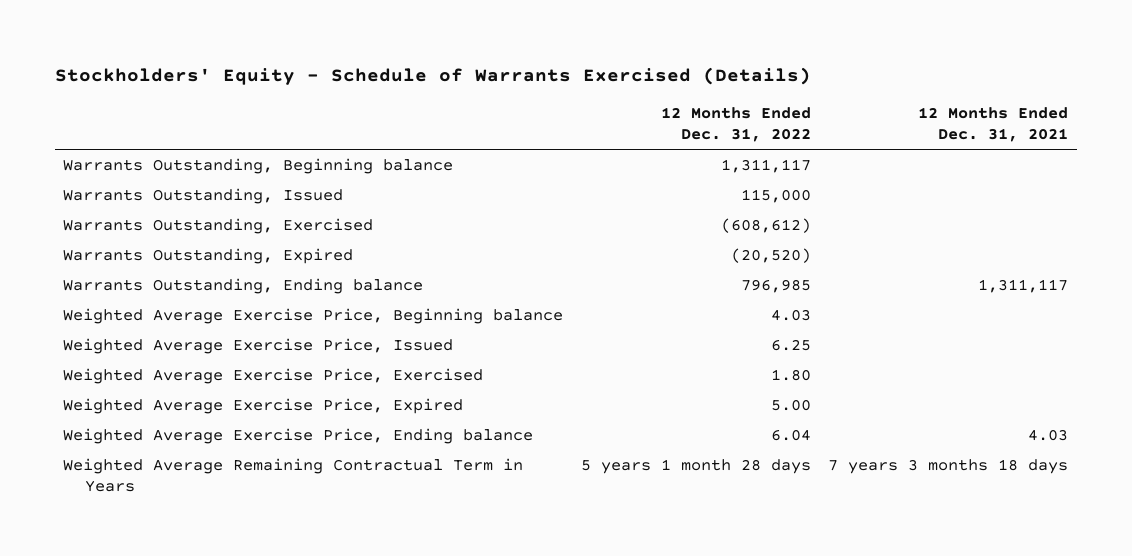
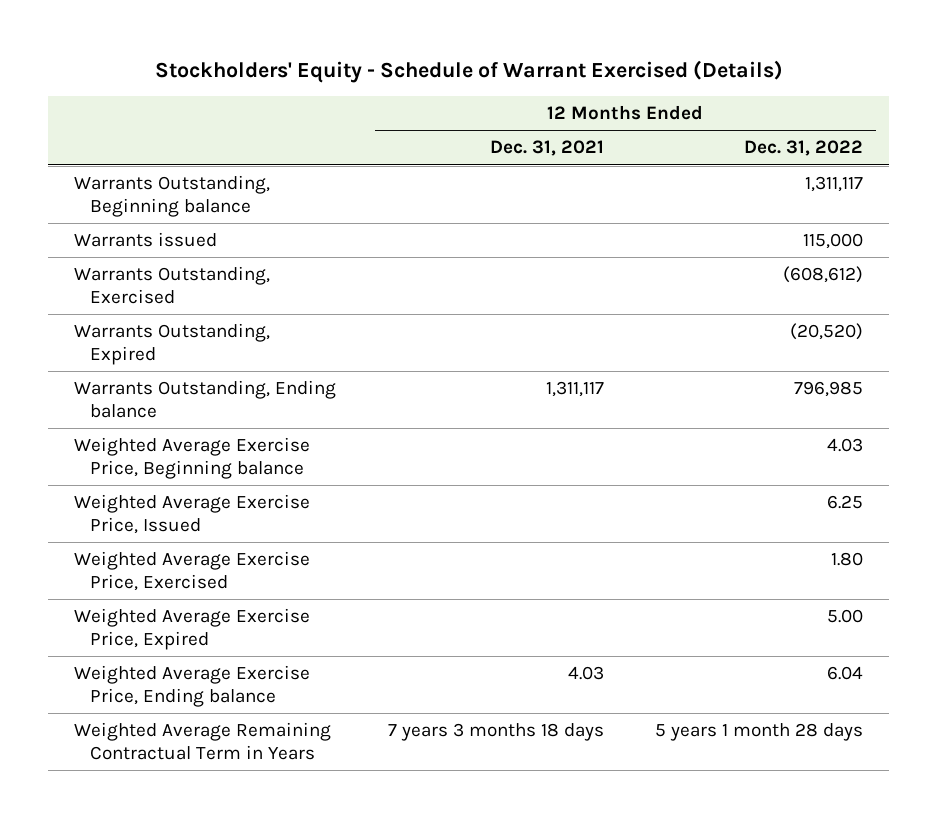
- Stockholders' Equity - Schedule of Warrants Exercised (Details)
+ Stockholders' Equity - Schedule of Warrant Exercised (Details)
- | 12 Months Ended Dec. 31, 2022 | 12 Months Ended Dec. 31, 2021
+ | 12 Months Ended Dec. 31, 2021 | 12 Months Ended Dec. 31, 2022
- Warrants Outstanding, Issued | 115,000 |
+ Warrants issued | | 115,000

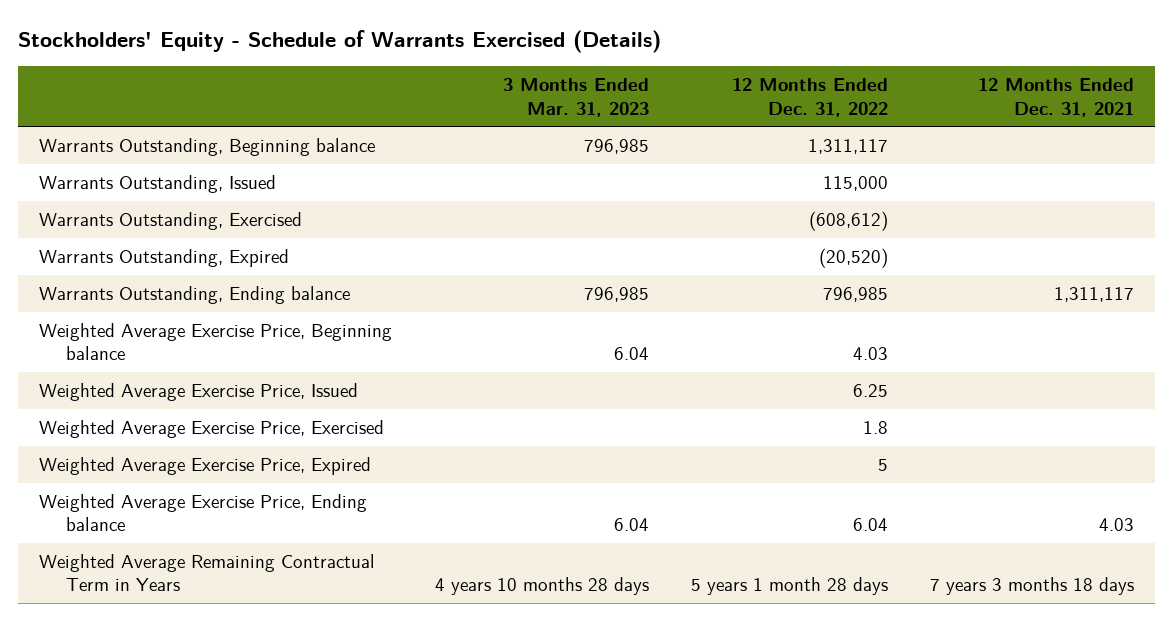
- Stockholders' Equity - Schedule of Warrant Exercised (Details)
+ Stockholders' Equity - Schedule of Warrants Exercised (Details)
- | 12 Months Ended Dec. 31, 2021 | 12 Months Ended Dec. 31, 2022
+ | 3 Months Ended Mar. 31, 2023 | 12 Months Ended Dec. 31, 2022 | 12 Months Ended Dec. 31, 2021
- Warrants issued | | 115,000
+ Warrants Outstanding, Issued | | 115,000 |
- Weighted Average Exercise Price, Exercised | | 1.80
- Weighted Average Exercise Price, Expired | | 5.00
+ Weighted Average Exercise Price, Exercised | | 1.8 |
+ Weighted Average Exercise Price, Expired | | 5 |

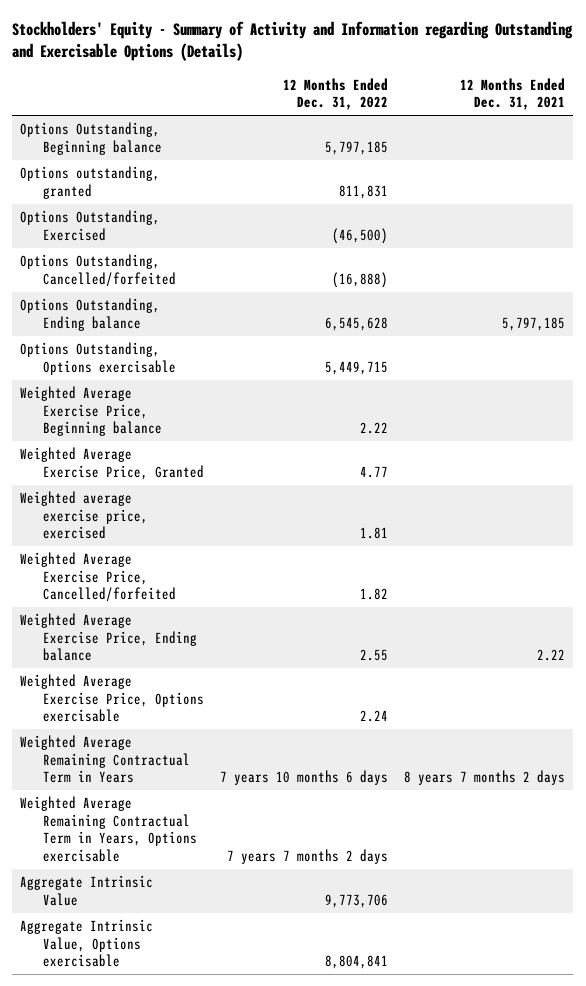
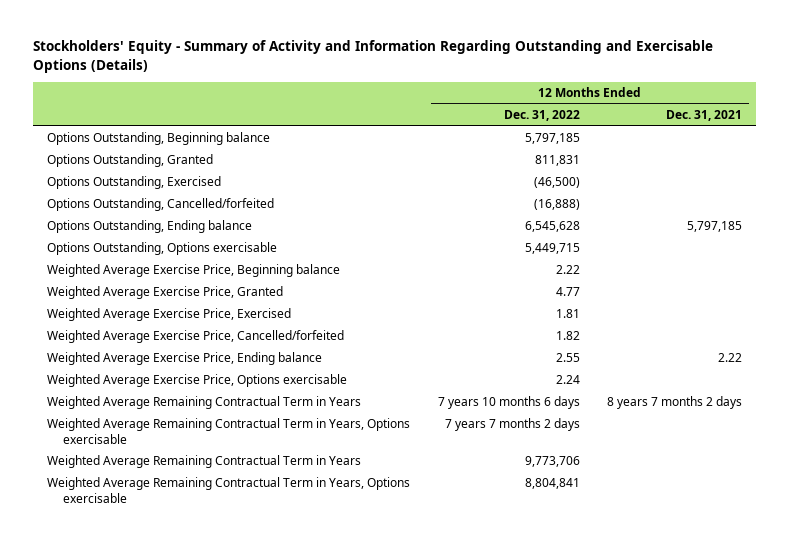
- Stockholders' Equity - Summary of Activity and Information regarding Outstanding and Exercisable Options (Details)
+ Stockholders' Equity - Summary of Activity and Information Regarding Outstanding and Exercisable Options (Details)
- Options outstanding, granted | 811,831 |
+ Options Outstanding, Granted | 811,831 |
- Weighted average exercise price, exercised | 1.81 |
+ Weighted Average Exercise Price, Exercised | 1.81 |
- Aggregate Intrinsic Value | 9,773,706 |
- Aggregate Intrinsic Value, Options exercisable | 8,804,841 |
+ Weighted Average Remaining Contractual Term in Years | 9,773,706 |
+ Weighted Average Remaining Contractual Term in Years, Options exercisable | 8,804,841 |

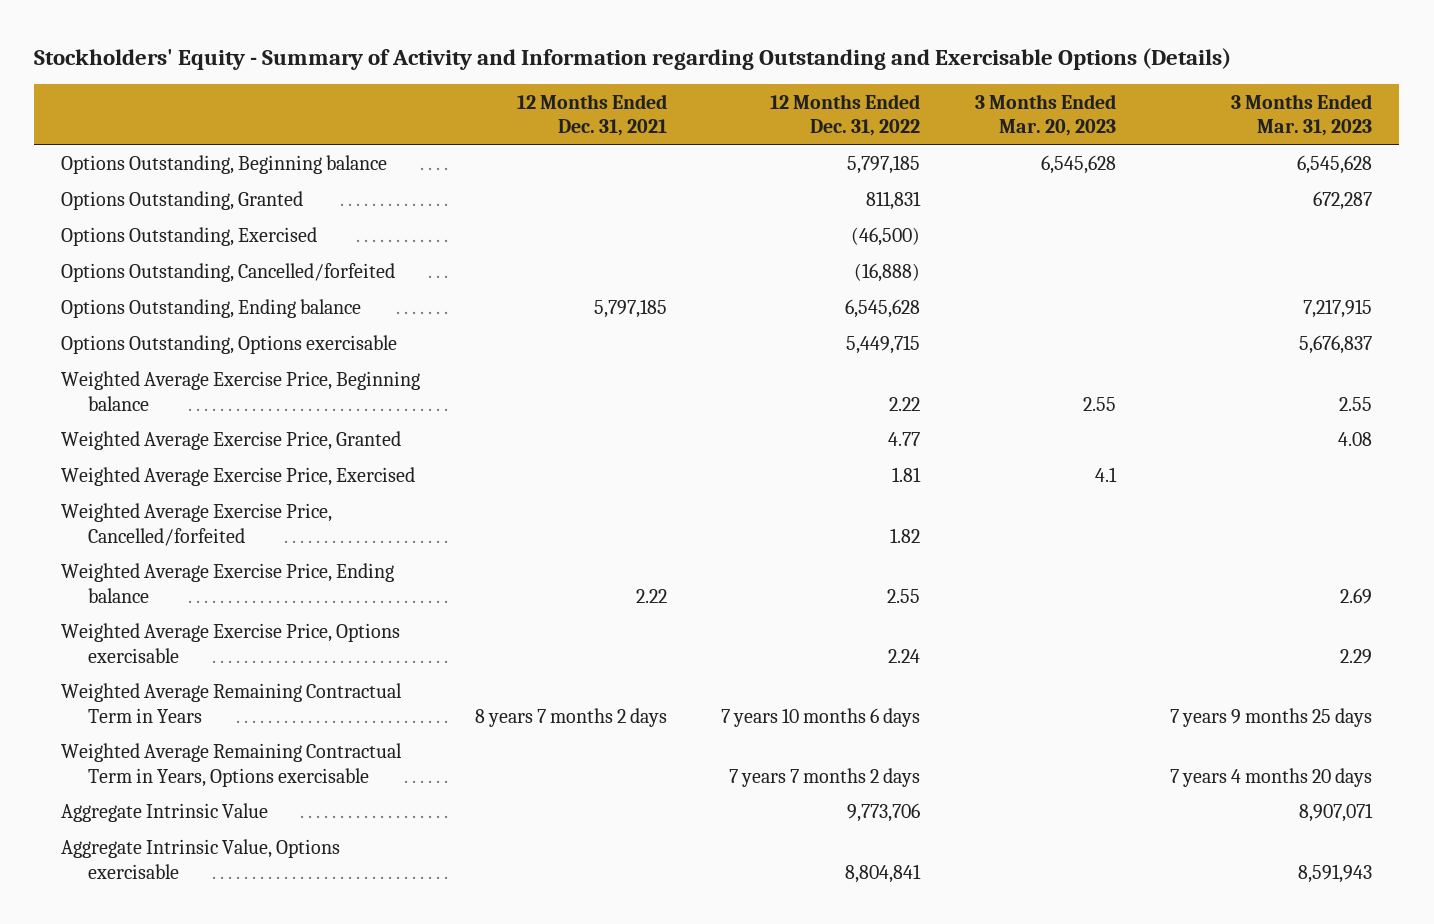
- Stockholders' Equity - Summary of Activity and Information Regarding Outstanding and Exercisable Options (Details)
+ Stockholders' Equity - Summary of Activity and Information regarding Outstanding and Exercisable Options (Details)
- | 12 Months Ended Dec. 31, 2022 | 12 Months Ended Dec. 31, 2021
+ | 12 Months Ended Dec. 31, 2021 | 12 Months Ended Dec. 31, 2022 | 3 Months Ended Mar. 20, 2023 | 3 Months Ended Mar. 31, 2023
- Weighted Average Remaining Contractual Term in Years | 9,773,706 |
- Weighted Average Remaining Contractual Term in Years, Options exercisable | 8,804,841 |
+ Aggregate Intrinsic Value | | 9,773,706 | | 8,907,071
+ Aggregate Intrinsic Value, Options exercisable | | 8,804,841 | | 8,591,943

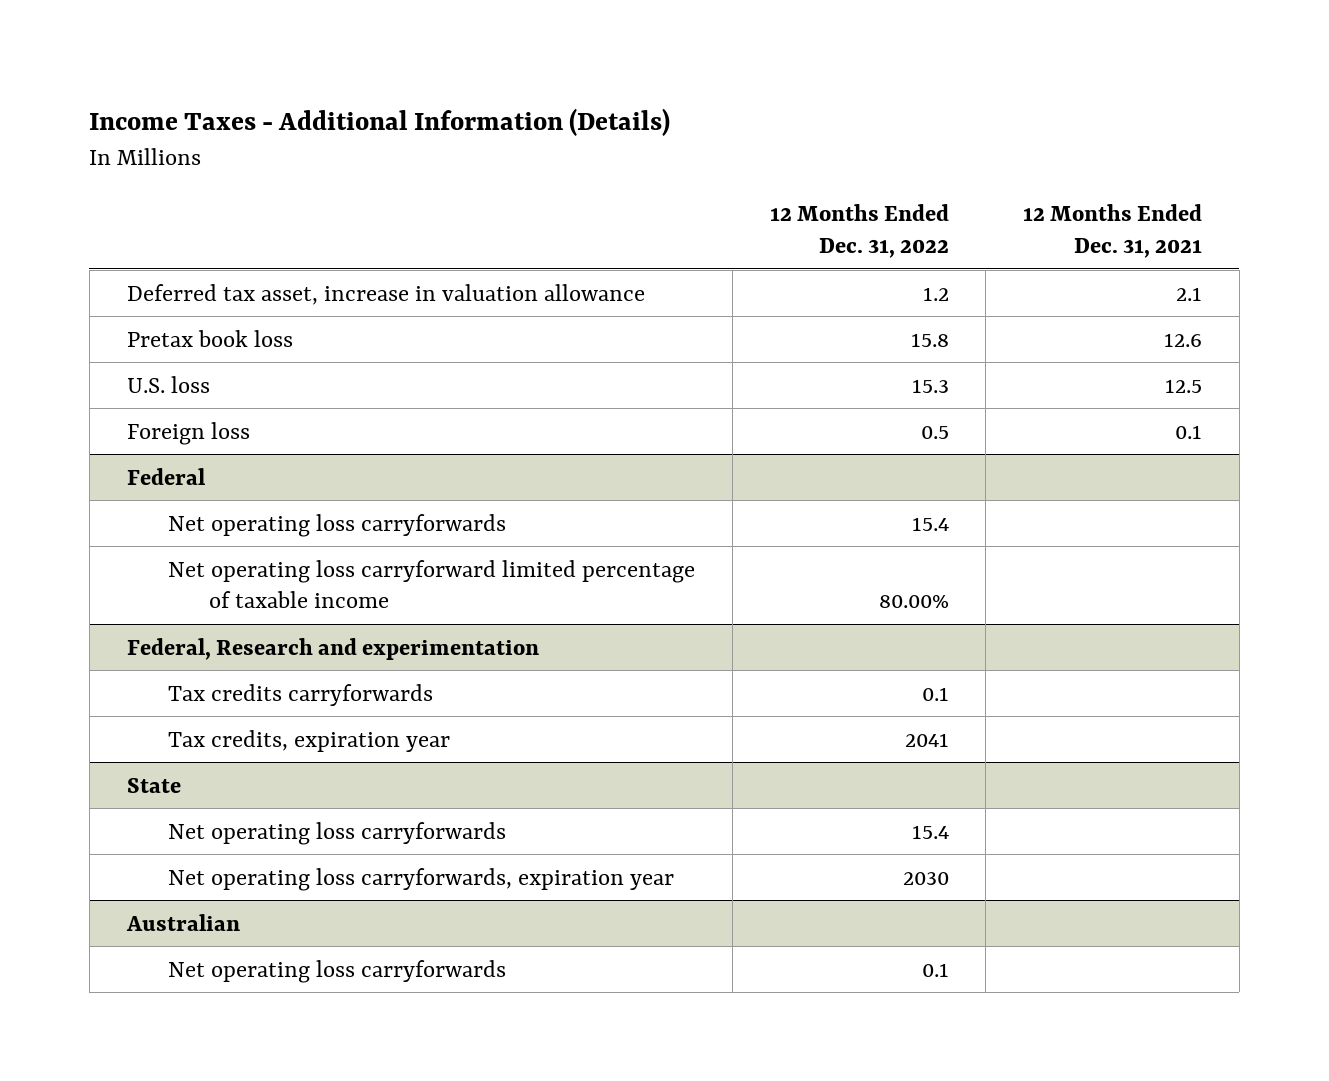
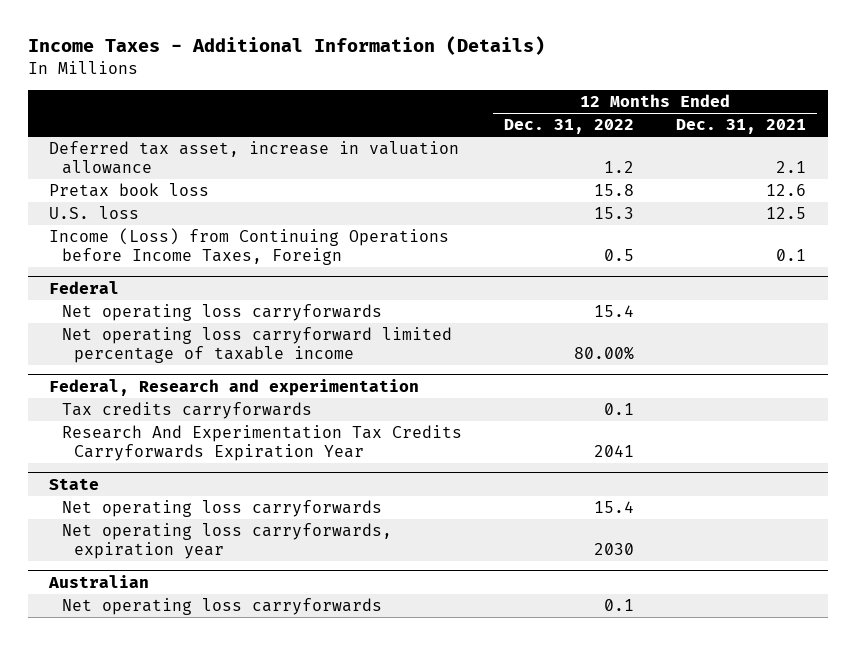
- Foreign loss | 0.5 | 0.1
+ Income (Loss) from Continuing Operations before Income Taxes, Foreign | 0.5 | 0.1
@ Federal, Research and experimentation
- Tax credits, expiration year | 2041 |
+ Research And Experimentation Tax Credits Carryforwards Expiration Year | 2041 |

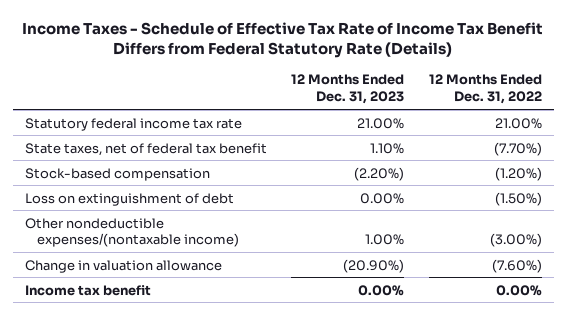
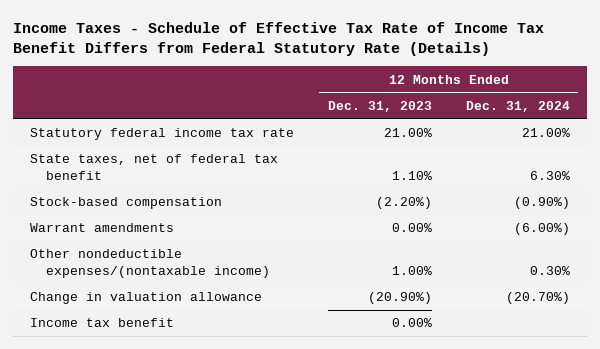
- | 12 Months Ended Dec. 31, 2023 | 12 Months Ended Dec. 31, 2022
+ | 12 Months Ended Dec. 31, 2023 | 12 Months Ended Dec. 31, 2024
- Loss on extinguishment of debt | 0.00% | (1.50%)
+ Warrant amendments | 0.00% | (6.00%)

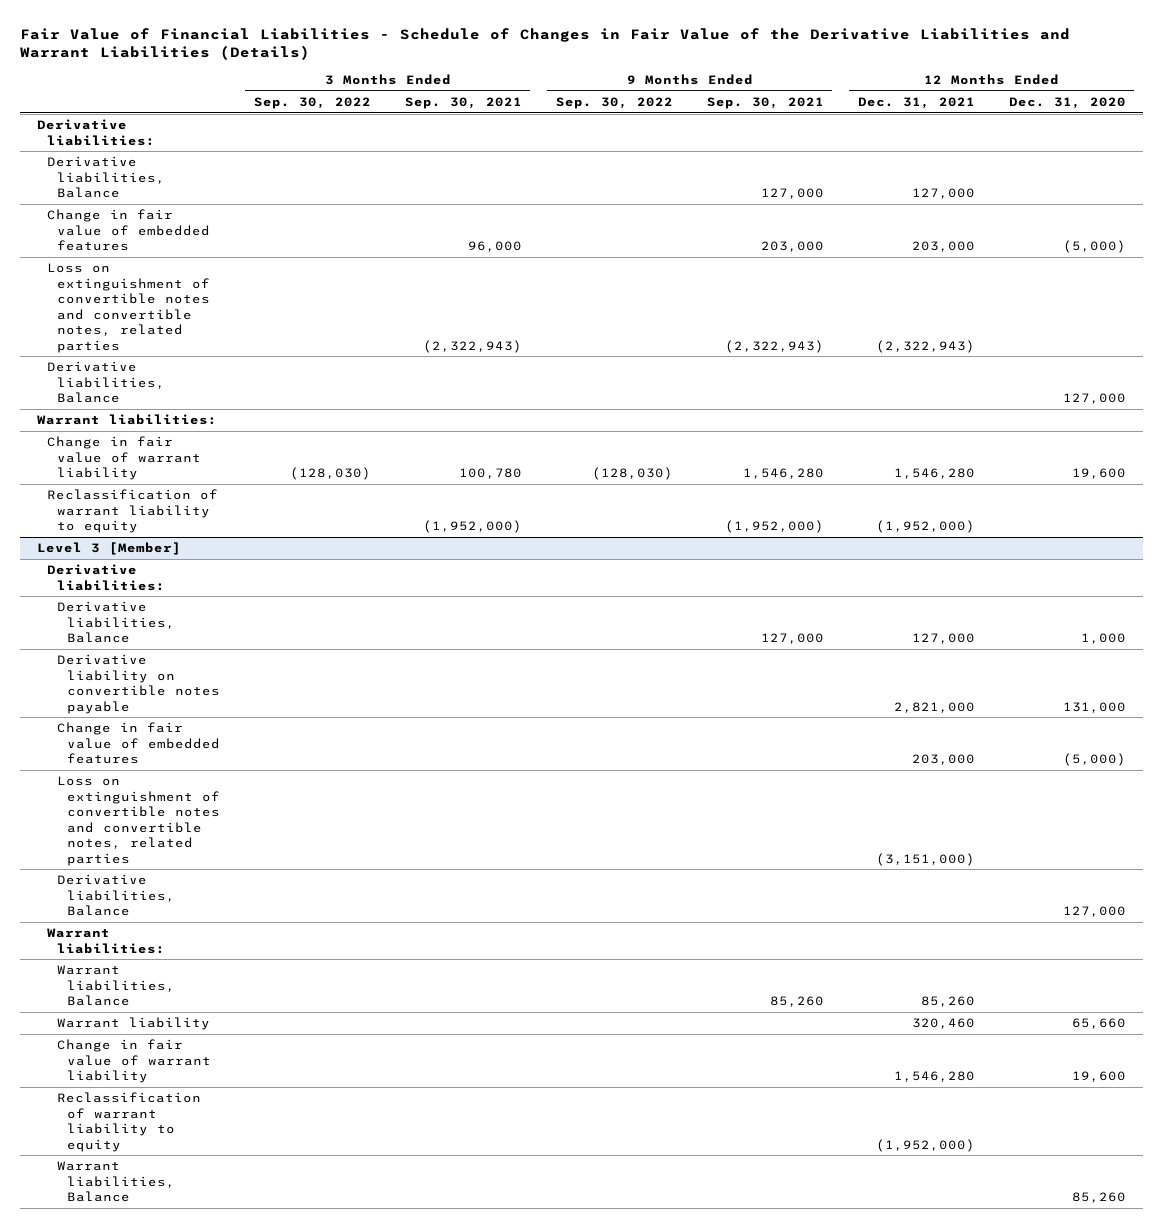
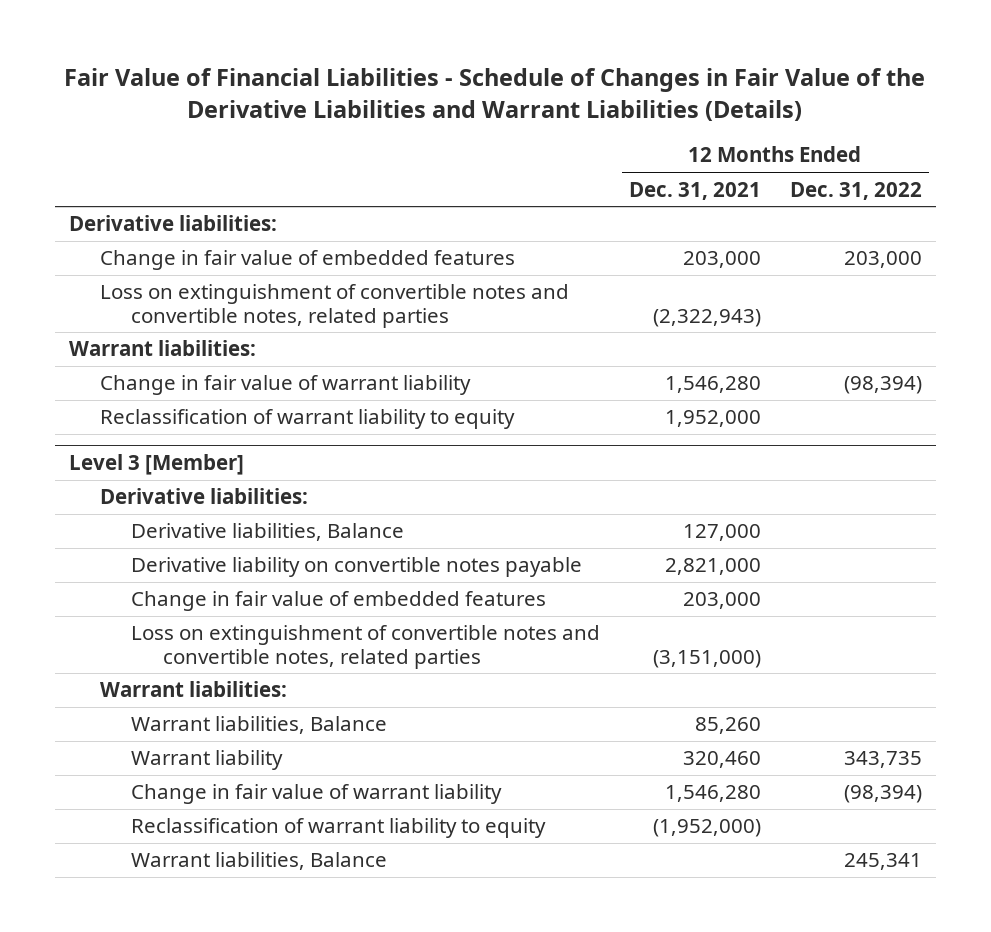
- | 3 Months Ended Sep. 30, 2022 | 3 Months Ended Sep. 30, 2021 | 9 Months Ended Sep. 30, 2022 | 9 Months Ended Sep. 30, 2021 | 12 Months Ended Dec. 31, 2021 | 12 Months Ended Dec. 31, 2020
+ | 12 Months Ended Dec. 31, 2021 | 12 Months Ended Dec. 31, 2022
- Derivative liabilities, Balance | | | | 127,000 | 127,000 |
- Derivative liabilities, Balance | | | | | | 127,000
- Reclassification of warrant liability to equity | | (1,952,000) | | (1,952,000) | (1,952,000) |
+ Reclassification of warrant liability to equity | 1,952,000 |
@ Level 3 [Member]
- Derivative liabilities, Balance | | | | | | 127,000

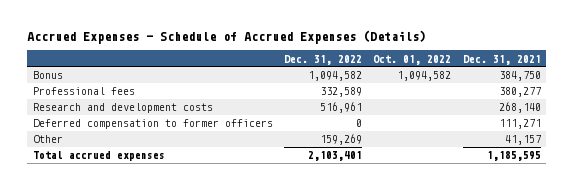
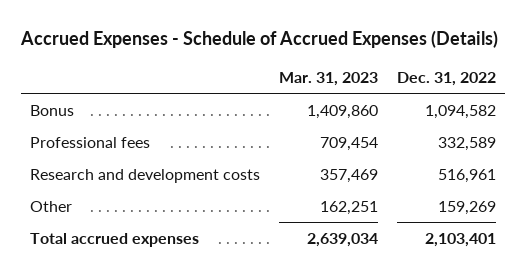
- | Dec. 31, 2022 | Oct. 01, 2022 | Dec. 31, 2021
+ | Mar. 31, 2023 | Dec. 31, 2022
- Deferred compensation to former officers | 0 | | 111,271

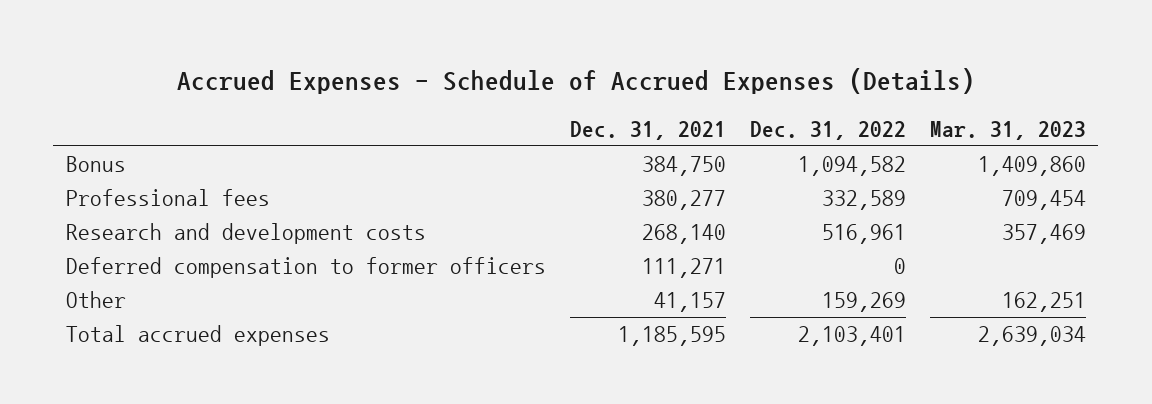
- | Mar. 31, 2023 | Dec. 31, 2022
+ | Dec. 31, 2021 | Dec. 31, 2022 | Mar. 31, 2023
+ Deferred compensation to former officers | 111,271 | 0 |

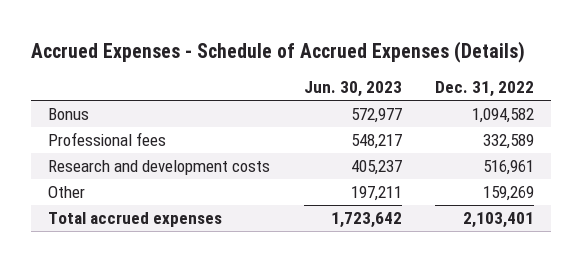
- | Dec. 31, 2021 | Dec. 31, 2022 | Mar. 31, 2023
+ | Jun. 30, 2023 | Dec. 31, 2022
- Deferred compensation to former officers | 111,271 | 0 |

